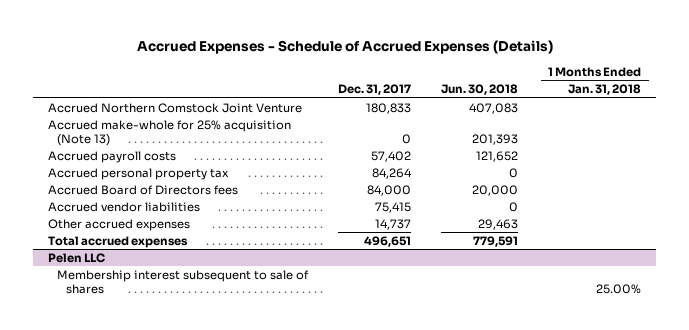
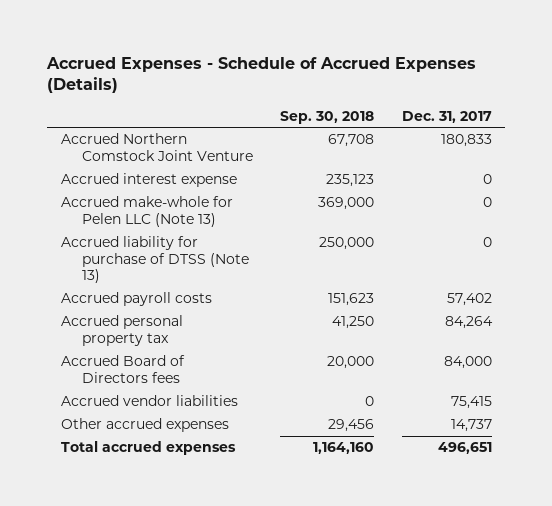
- | Dec. 31, 2017 | Jun. 30, 2018 | 1 Months Ended Jan. 31, 2018
+ | Sep. 30, 2018 | Dec. 31, 2017
- Accrued make-whole for 25% acquisition (Note 13) | 0 | 201,393 |
+ Accrued interest expense | 235,123 | 0
+ Accrued make-whole for Pelen LLC (Note 13) | 369,000 | 0
+ Accrued liability for purchase of DTSS (Note 13) | 250,000 | 0
- Pelen LLC
- Membership interest subsequent to sale of shares | | | 25.00%

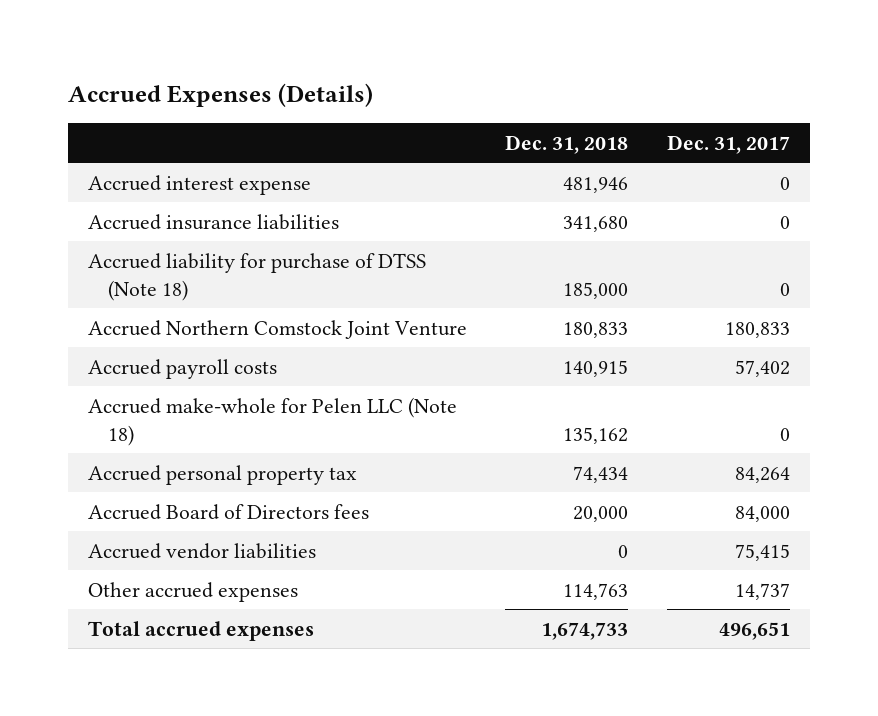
- Accrued Expenses - Schedule of Accrued Expenses (Details)
+ Accrued Expenses (Details)
- | Sep. 30, 2018 | Dec. 31, 2017
+ | Dec. 31, 2018 | Dec. 31, 2017
- Accrued make-whole for Pelen LLC (Note 13) | 369,000 | 0
- Accrued liability for purchase of DTSS (Note 13) | 250,000 | 0
+ Accrued insurance liabilities | 341,680 | 0
+ Accrued liability for purchase of DTSS (Note 18) | 185,000 | 0
moved down: Accrued Northern Comstock Joint Venture | 180,833 | 180,833
+ Accrued make-whole for Pelen LLC (Note 18) | 135,162 | 0

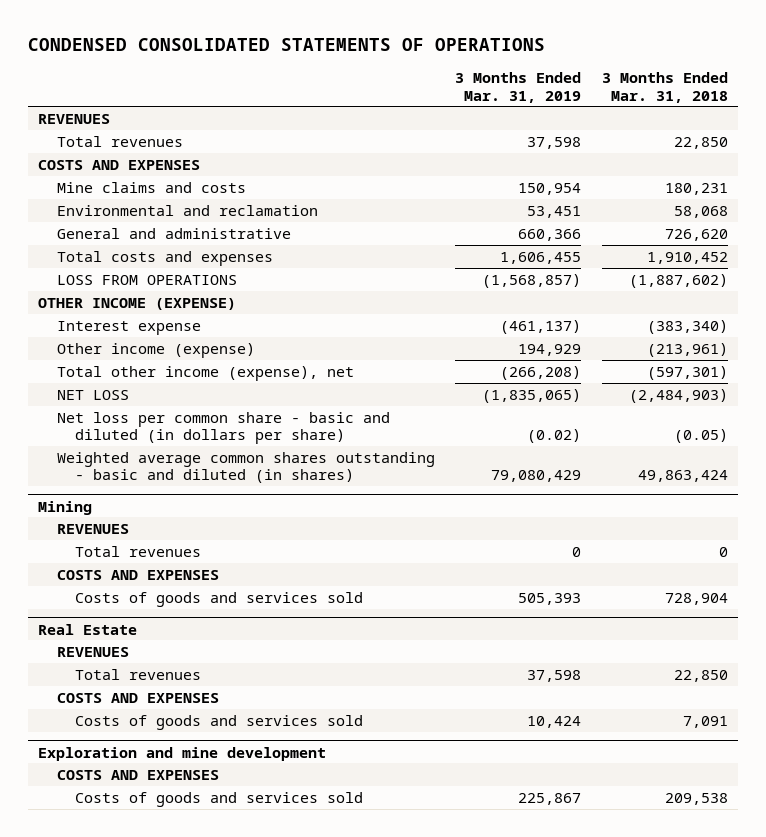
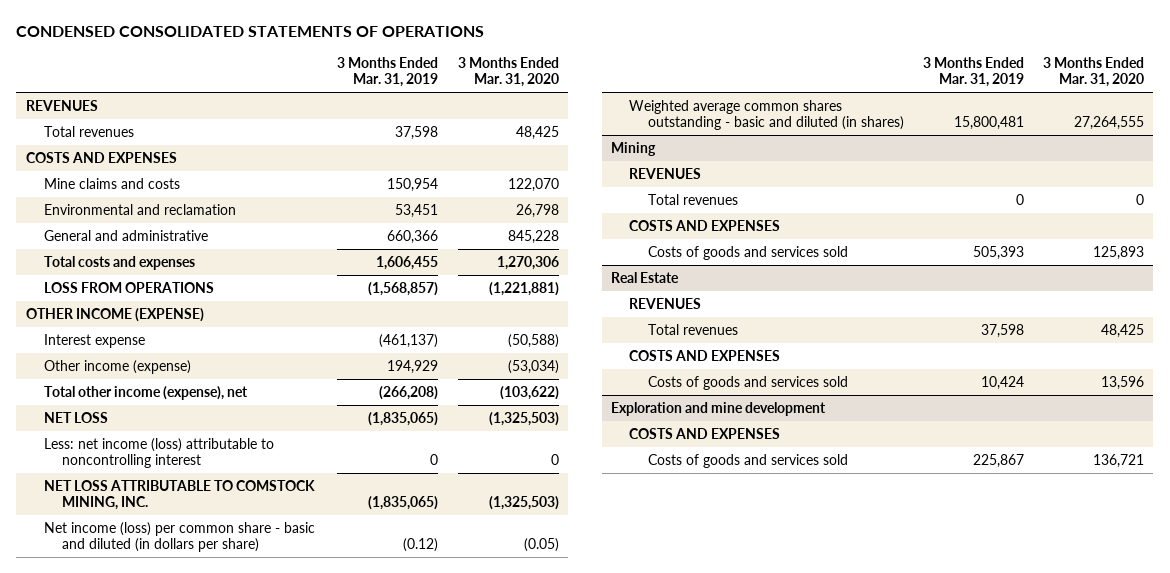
- | 3 Months Ended Mar. 31, 2019 | 3 Months Ended Mar. 31, 2018
+ | 3 Months Ended Mar. 31, 2019 | 3 Months Ended Mar. 31, 2020
- Net loss per common share - basic and diluted (in dollars per share) | (0.02) | (0.05)
- Weighted average common shares outstanding - basic and diluted (in shares) | 79,080,429 | 49,863,424
+ Less: net income (loss) attributable to noncontrolling interest | 0 | 0
+ NET LOSS ATTRIBUTABLE TO COMSTOCK MINING, INC. | (1,835,065) | (1,325,503)
+ Net income (loss) per common share - basic and diluted (in dollars per share) | (0.12) | (0.05)
+ Weighted average common shares outstanding - basic and diluted (in shares) | 15,800,481 | 27,264,555

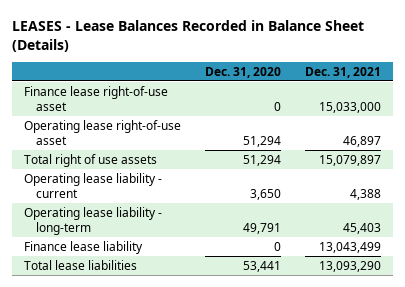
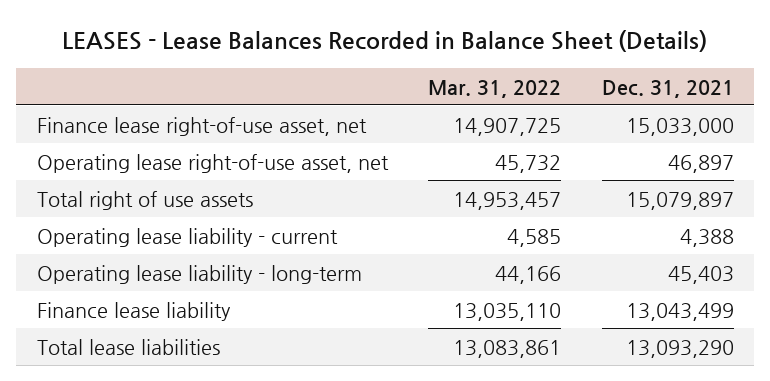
- | Dec. 31, 2020 | Dec. 31, 2021
+ | Mar. 31, 2022 | Dec. 31, 2021
- Finance lease right-of-use asset | 0 | 15,033,000
- Operating lease right-of-use asset | 51,294 | 46,897
+ Finance lease right-of-use asset, net | 14,907,725 | 15,033,000
+ Operating lease right-of-use asset, net | 45,732 | 46,897

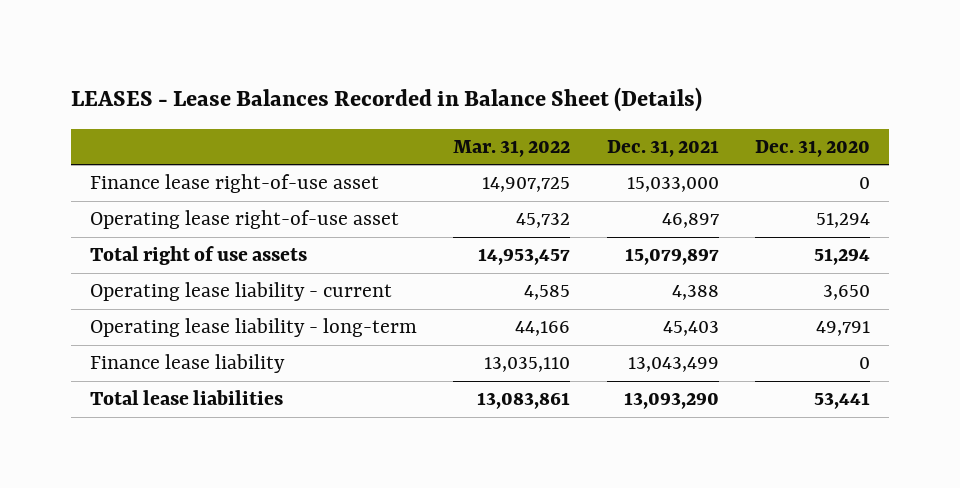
- | Mar. 31, 2022 | Dec. 31, 2021
+ | Mar. 31, 2022 | Dec. 31, 2021 | Dec. 31, 2020
- Finance lease right-of-use asset, net | 14,907,725 | 15,033,000
- Operating lease right-of-use asset, net | 45,732 | 46,897
+ Finance lease right-of-use asset | 14,907,725 | 15,033,000 | 0
+ Operating lease right-of-use asset | 45,732 | 46,897 | 51,294

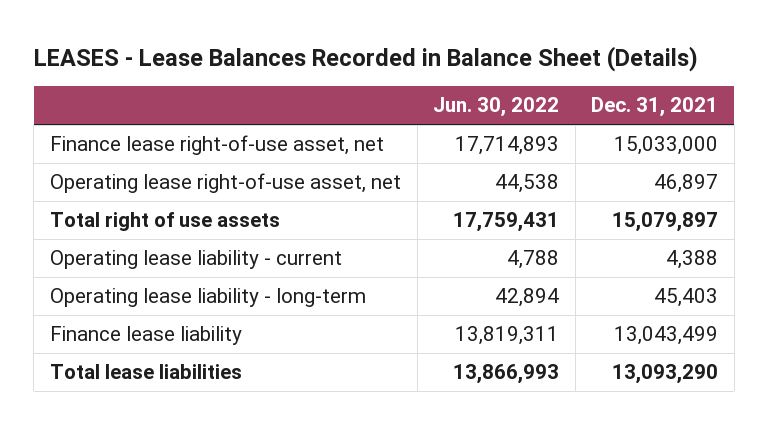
- | Mar. 31, 2022 | Dec. 31, 2021 | Dec. 31, 2020
+ | Jun. 30, 2022 | Dec. 31, 2021
- Finance lease right-of-use asset | 14,907,725 | 15,033,000 | 0
- Operating lease right-of-use asset | 45,732 | 46,897 | 51,294
+ Finance lease right-of-use asset, net | 17,714,893 | 15,033,000
+ Operating lease right-of-use asset, net | 44,538 | 46,897

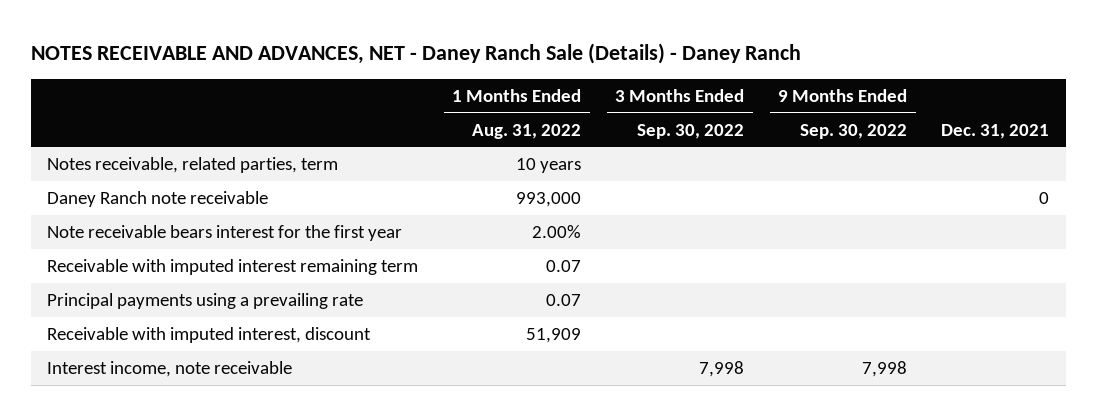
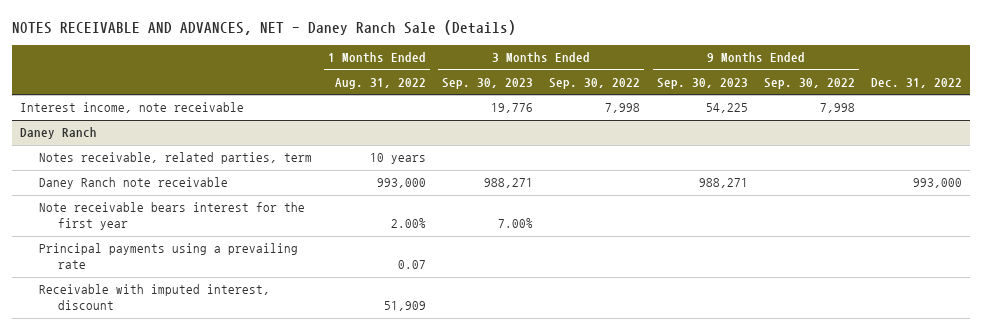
- NOTES RECEIVABLE AND ADVANCES, NET - Daney Ranch Sale (Details) - Daney Ranch
+ NOTES RECEIVABLE AND ADVANCES, NET - Daney Ranch Sale (Details)
- | 1 Months Ended Aug. 31, 2022 | 3 Months Ended Sep. 30, 2022 | 9 Months Ended Sep. 30, 2022 | Dec. 31, 2021
+ | 1 Months Ended Aug. 31, 2022 | 3 Months Ended Sep. 30, 2023 | 3 Months Ended Sep. 30, 2022 | 9 Months Ended Sep. 30, 2023 | 9 Months Ended Sep. 30, 2022 | Dec. 31, 2022
moved up: Interest income, note receivable | | 19,776 | 7,998 | 54,225 | 7,998 |
+ Daney Ranch
- Receivable with imputed interest remaining term | 0.07 | | |

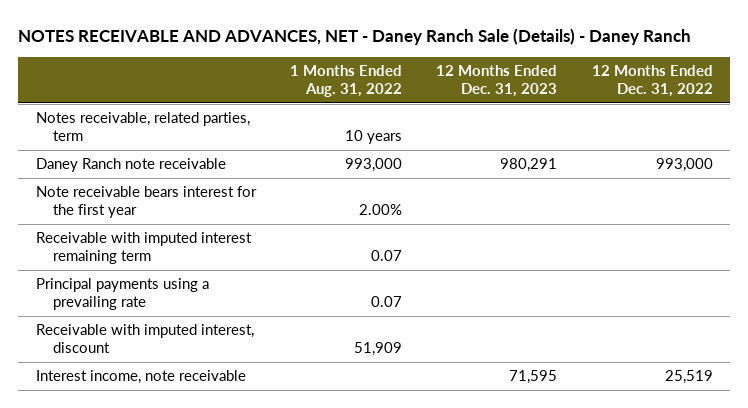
- NOTES RECEIVABLE AND ADVANCES, NET - Daney Ranch Sale (Details)
+ NOTES RECEIVABLE AND ADVANCES, NET - Daney Ranch Sale (Details) - Daney Ranch
- | 1 Months Ended Aug. 31, 2022 | 3 Months Ended Sep. 30, 2023 | 3 Months Ended Sep. 30, 2022 | 9 Months Ended Sep. 30, 2023 | 9 Months Ended Sep. 30, 2022 | Dec. 31, 2022
+ | 1 Months Ended Aug. 31, 2022 | 12 Months Ended Dec. 31, 2023 | 12 Months Ended Dec. 31, 2022
- Daney Ranch
+ Receivable with imputed interest remaining term | 0.07 | |
moved down: Interest income, note receivable | | 71,595 | 25,519

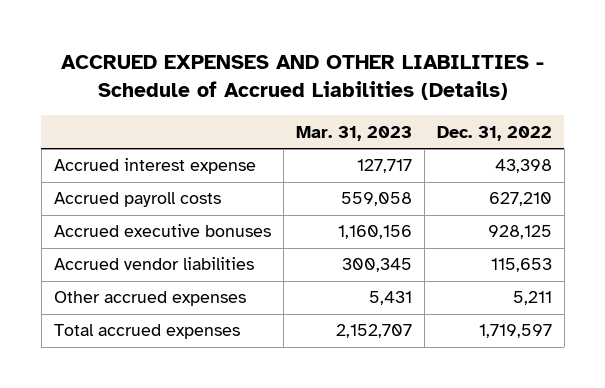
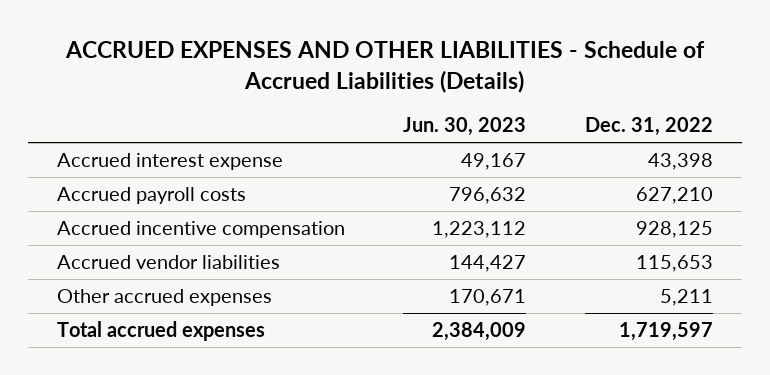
- | Mar. 31, 2023 | Dec. 31, 2022
+ | Jun. 30, 2023 | Dec. 31, 2022
- Accrued executive bonuses | 1,160,156 | 928,125
+ Accrued incentive compensation | 1,223,112 | 928,125

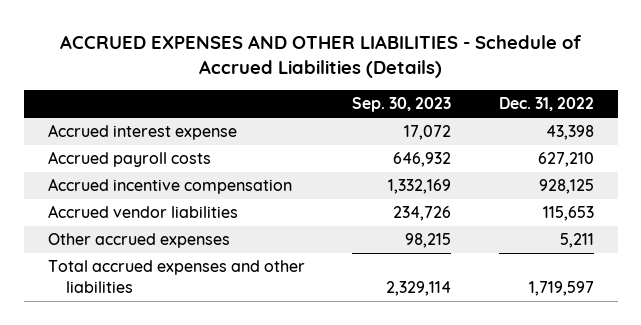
- | Jun. 30, 2023 | Dec. 31, 2022
+ | Sep. 30, 2023 | Dec. 31, 2022
- Total accrued expenses | 2,384,009 | 1,719,597
+ Total accrued expenses and other liabilities | 2,329,114 | 1,719,597

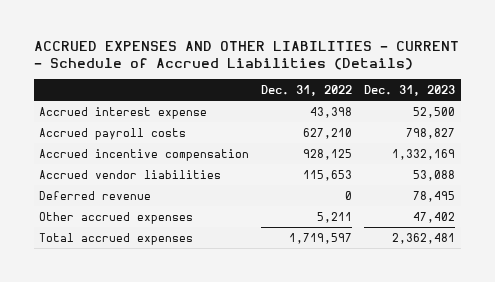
- ACCRUED EXPENSES AND OTHER LIABILITIES - Schedule of Accrued Liabilities (Details)
+ ACCRUED EXPENSES AND OTHER LIABILITIES - CURRENT - Schedule of Accrued Liabilities (Details)
- | Sep. 30, 2023 | Dec. 31, 2022
+ | Dec. 31, 2022 | Dec. 31, 2023
+ Deferred revenue | 0 | 78,495
- Total accrued expenses and other liabilities | 2,329,114 | 1,719,597
+ Total accrued expenses | 1,719,597 | 2,362,481

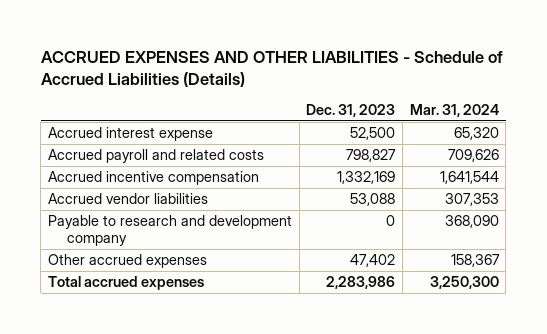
- ACCRUED EXPENSES AND OTHER LIABILITIES - CURRENT - Schedule of Accrued Liabilities (Details)
+ ACCRUED EXPENSES AND OTHER LIABILITIES - Schedule of Accrued Liabilities (Details)
- | Dec. 31, 2022 | Dec. 31, 2023
+ | Dec. 31, 2023 | Mar. 31, 2024
- Accrued payroll costs | 627,210 | 798,827
+ Accrued payroll and related costs | 798,827 | 709,626
- Deferred revenue | 0 | 78,495
+ Payable to research and development company | 0 | 368,090
- Total accrued expenses | 1,719,597 | 2,362,481
+ Total accrued expenses | 2,283,986 | 3,250,300

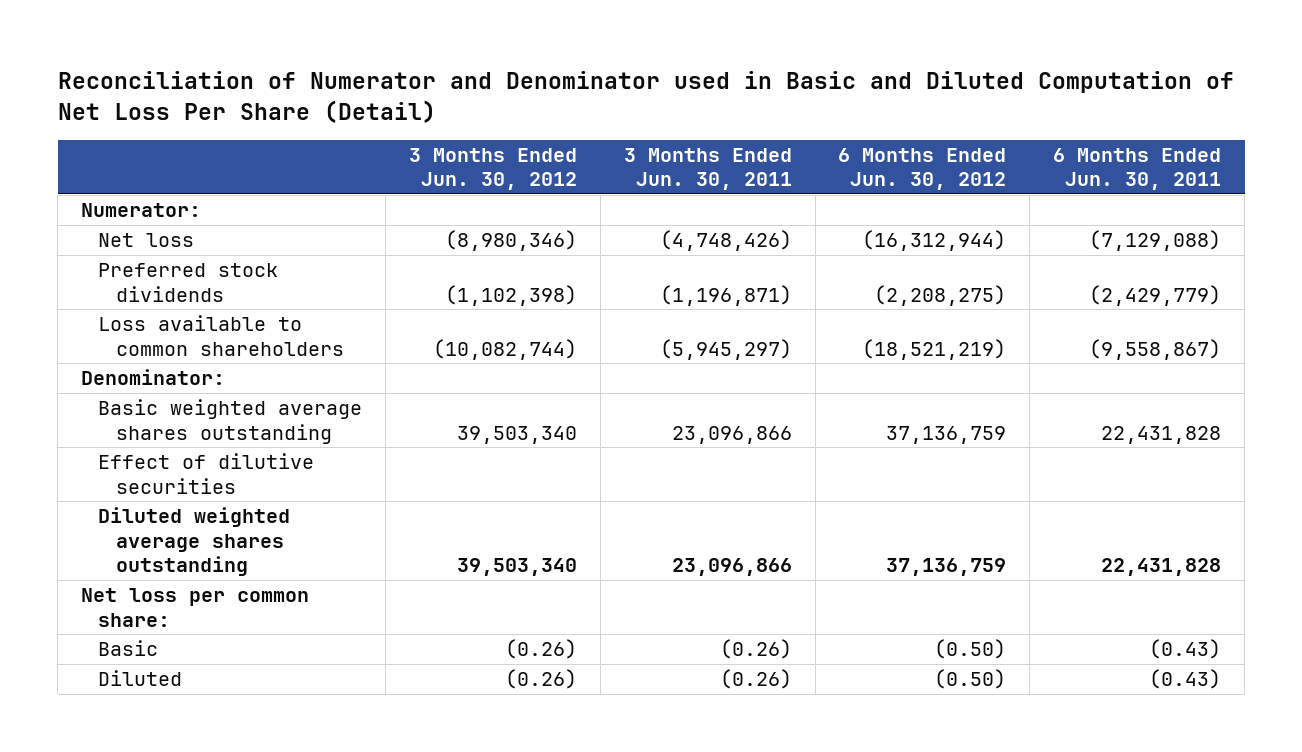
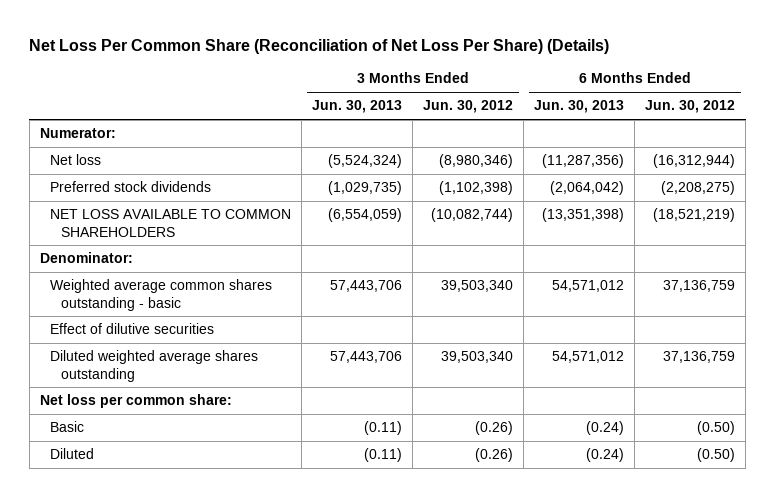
- Reconciliation of Numerator and Denominator used in Basic and Diluted Computation of Net Loss Per Share (Detail)
+ Net Loss Per Common Share (Reconciliation of Net Loss Per Share) (Details)
- | 3 Months Ended Jun. 30, 2012 | 3 Months Ended Jun. 30, 2011 | 6 Months Ended Jun. 30, 2012 | 6 Months Ended Jun. 30, 2011
+ | 3 Months Ended Jun. 30, 2013 | 3 Months Ended Jun. 30, 2012 | 6 Months Ended Jun. 30, 2013 | 6 Months Ended Jun. 30, 2012
- Loss available to common shareholders | (10,082,744) | (5,945,297) | (18,521,219) | (9,558,867)
+ NET LOSS AVAILABLE TO COMMON SHAREHOLDERS | (6,554,059) | (10,082,744) | (13,351,398) | (18,521,219)
- Basic weighted average shares outstanding | 39,503,340 | 23,096,866 | 37,136,759 | 22,431,828
+ Weighted average common shares outstanding - basic | 57,443,706 | 39,503,340 | 54,571,012 | 37,136,759

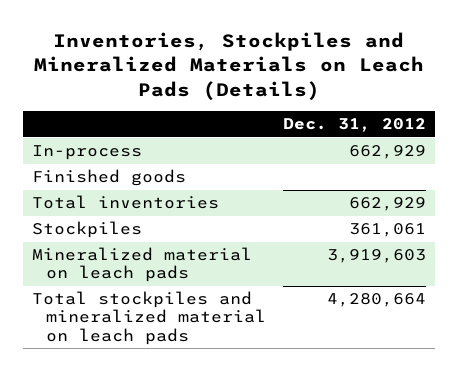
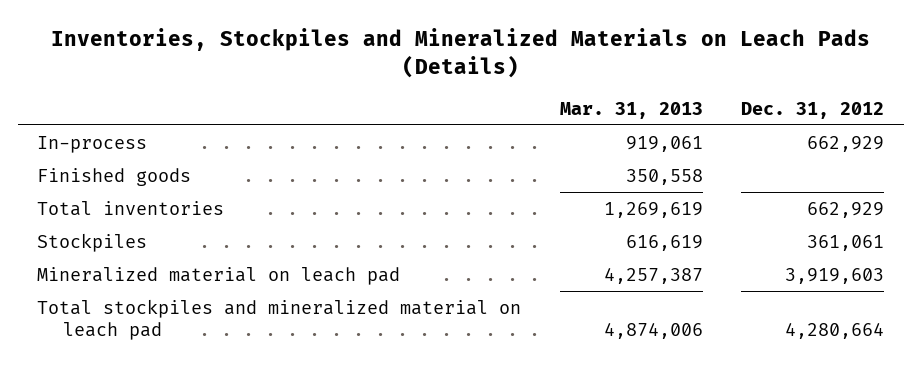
- | Dec. 31, 2012
+ | Mar. 31, 2013 | Dec. 31, 2012
- Mineralized material on leach pads | 3,919,603
- Total stockpiles and mineralized material on leach pads | 4,280,664
+ Mineralized material on leach pad | 4,257,387 | 3,919,603
+ Total stockpiles and mineralized material on leach pad | 4,874,006 | 4,280,664

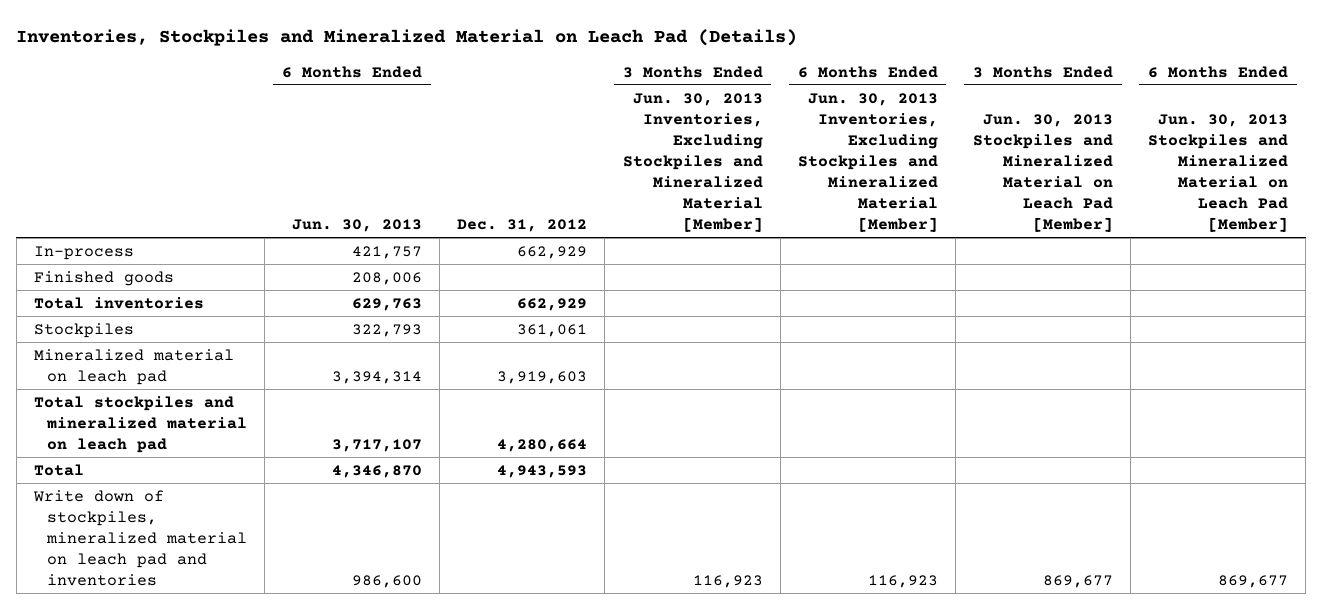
- Inventories, Stockpiles and Mineralized Materials on Leach Pads (Details)
+ Inventories, Stockpiles and Mineralized Material on Leach Pad (Details)
- | Mar. 31, 2013 | Dec. 31, 2012
+ | 6 Months Ended Jun. 30, 2013 | Dec. 31, 2012 | 3 Months Ended Jun. 30, 2013 Inventories, Excluding Stockpiles and Mineralized Material [Member] | 6 Months Ended Jun. 30, 2013 Inventories, Excluding Stockpiles and Mineralized Material [Member] | 3 Months Ended Jun. 30, 2013 Stockpiles and Mineralized Material on Leach Pad [Member] | 6 Months Ended Jun. 30, 2013 Stockpiles and Mineralized Material on Leach Pad [Member]
+ Total | 4,346,870 | 4,943,593 | | | |
+ Write down of stockpiles, mineralized material on leach pad and inventories | 986,600 | | 116,923 | 116,923 | 869,677 | 869,677

